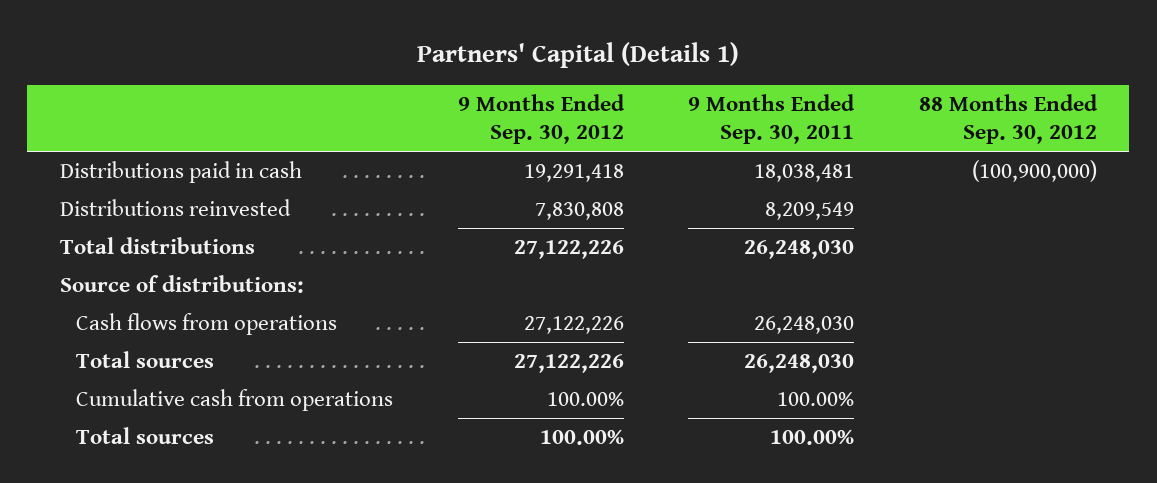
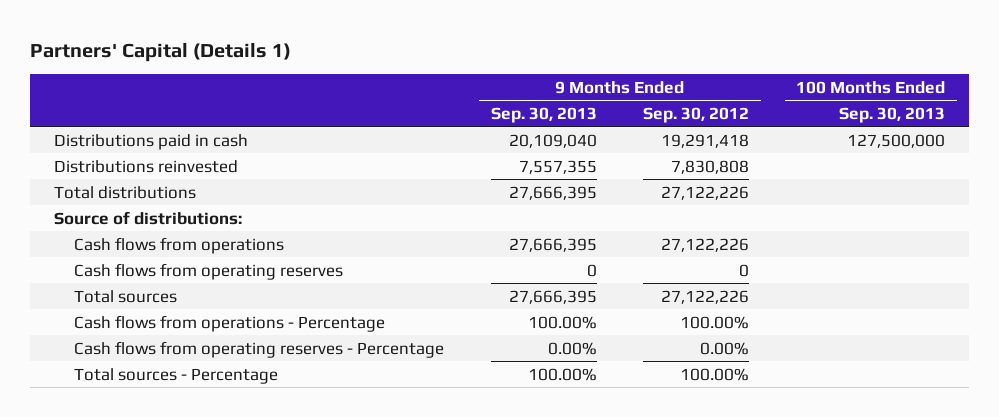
- | 9 Months Ended Sep. 30, 2012 | 9 Months Ended Sep. 30, 2011 | 88 Months Ended Sep. 30, 2012
+ | 9 Months Ended Sep. 30, 2013 | 9 Months Ended Sep. 30, 2012 | 100 Months Ended Sep. 30, 2013
+ Cash flows from operating reserves | 0 | 0 |
- Cumulative cash from operations | 100.00% | 100.00% |
- Total sources | 100.00% | 100.00% |
+ Cash flows from operations - Percentage | 100.00% | 100.00% |
+ Cash flows from operating reserves - Percentage | 0.00% | 0.00% |
+ Total sources - Percentage | 100.00% | 100.00% |

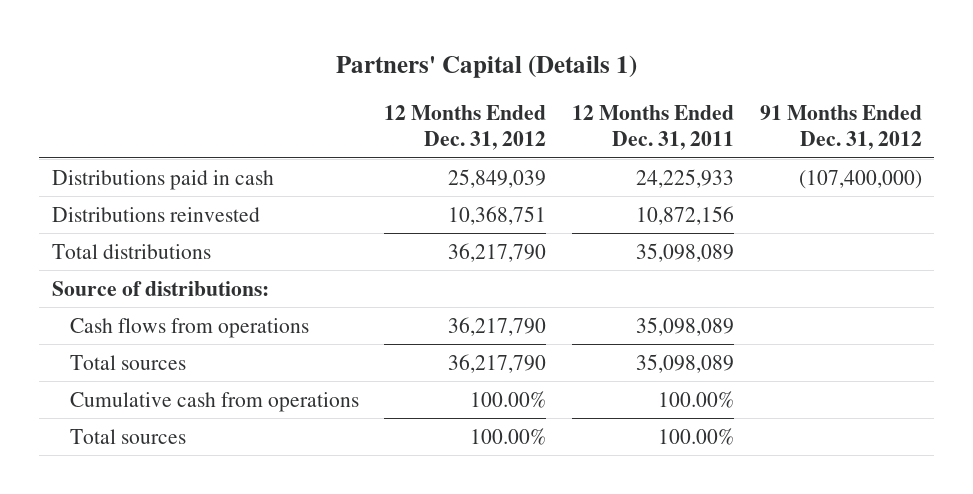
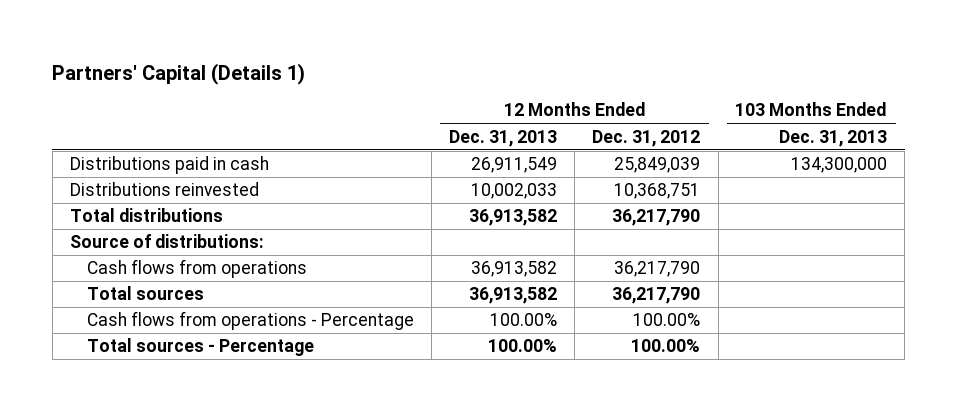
- | 12 Months Ended Dec. 31, 2012 | 12 Months Ended Dec. 31, 2011 | 91 Months Ended Dec. 31, 2012
+ | 12 Months Ended Dec. 31, 2013 | 12 Months Ended Dec. 31, 2012 | 103 Months Ended Dec. 31, 2013
- Cumulative cash from operations | 100.00% | 100.00% |
- Total sources | 100.00% | 100.00% |
+ Cash flows from operations - Percentage | 100.00% | 100.00% |
+ Total sources - Percentage | 100.00% | 100.00% |

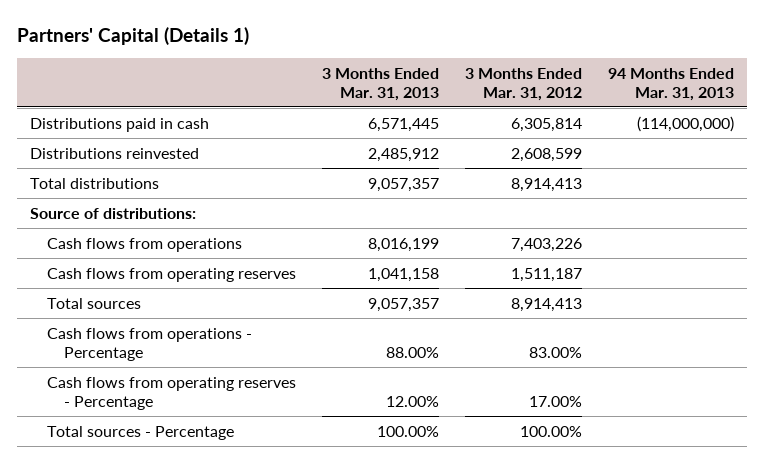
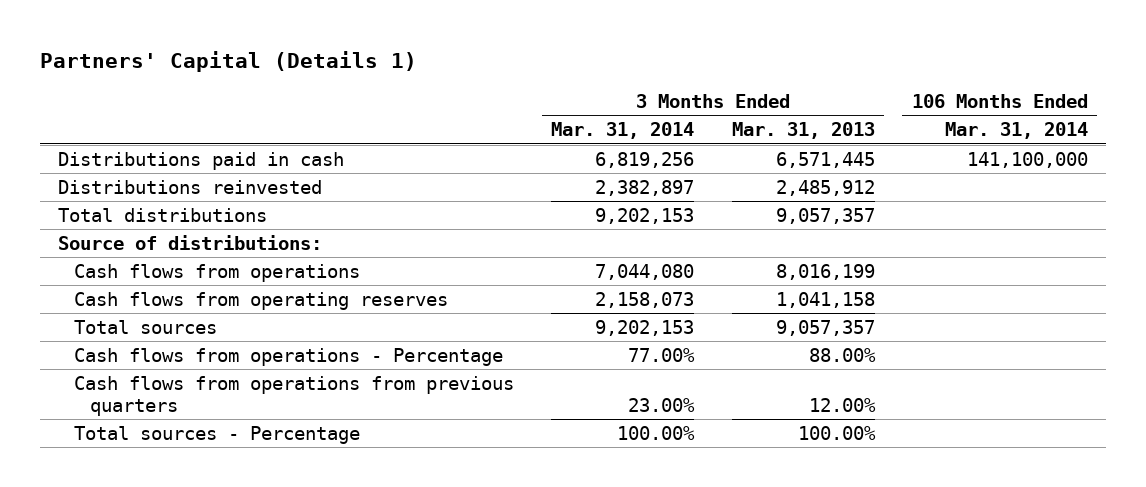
- | 3 Months Ended Mar. 31, 2013 | 3 Months Ended Mar. 31, 2012 | 94 Months Ended Mar. 31, 2013
+ | 3 Months Ended Mar. 31, 2014 | 3 Months Ended Mar. 31, 2013 | 106 Months Ended Mar. 31, 2014
- Cash flows from operating reserves - Percentage | 12.00% | 17.00% |
+ Cash flows from operations from previous quarters | 23.00% | 12.00% |

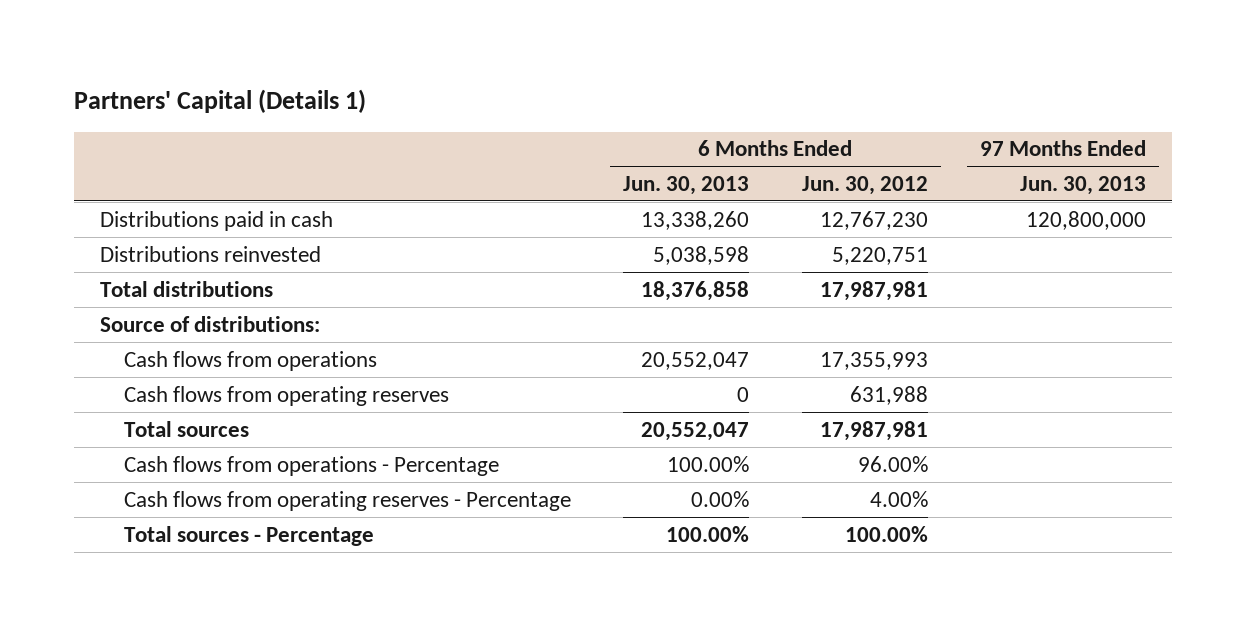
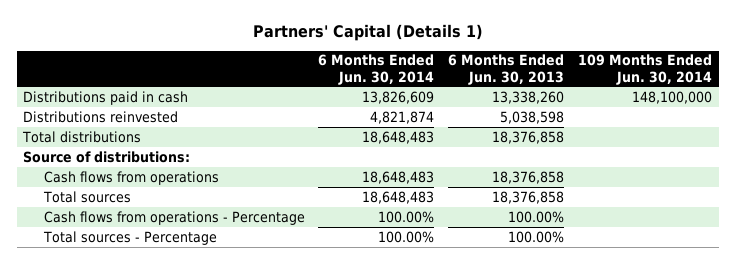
- | 6 Months Ended Jun. 30, 2013 | 6 Months Ended Jun. 30, 2012 | 97 Months Ended Jun. 30, 2013
+ | 6 Months Ended Jun. 30, 2014 | 6 Months Ended Jun. 30, 2013 | 109 Months Ended Jun. 30, 2014
- Cash flows from operations | 20,552,047 | 17,355,993 |
- Cash flows from operating reserves | 0 | 631,988 |
- Total sources | 20,552,047 | 17,987,981 |
+ Cash flows from operations | 18,648,483 | 18,376,858 |
+ Total sources | 18,648,483 | 18,376,858 |
- Cash flows from operating reserves - Percentage | 0.00% | 4.00% |

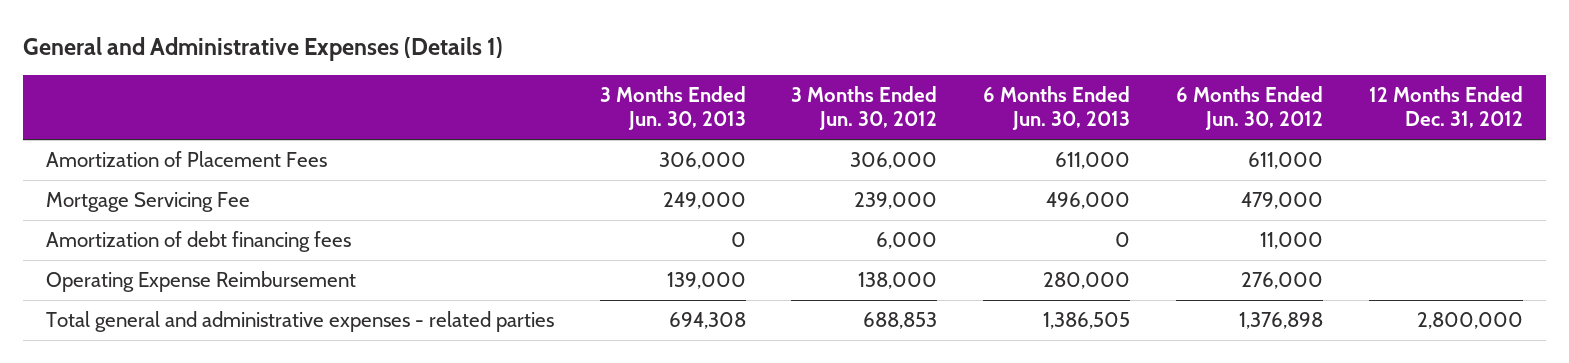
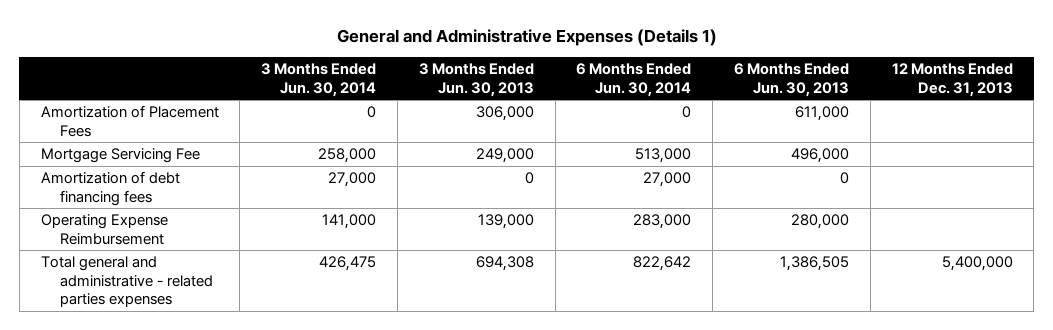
- | 3 Months Ended Jun. 30, 2013 | 3 Months Ended Jun. 30, 2012 | 6 Months Ended Jun. 30, 2013 | 6 Months Ended Jun. 30, 2012 | 12 Months Ended Dec. 31, 2012
+ | 3 Months Ended Jun. 30, 2014 | 3 Months Ended Jun. 30, 2013 | 6 Months Ended Jun. 30, 2014 | 6 Months Ended Jun. 30, 2013 | 12 Months Ended Dec. 31, 2013
- Total general and administrative expenses - related parties | 694,308 | 688,853 | 1,386,505 | 1,376,898 | 2,800,000
+ Total general and administrative - related parties expenses | 426,475 | 694,308 | 822,642 | 1,386,505 | 5,400,000

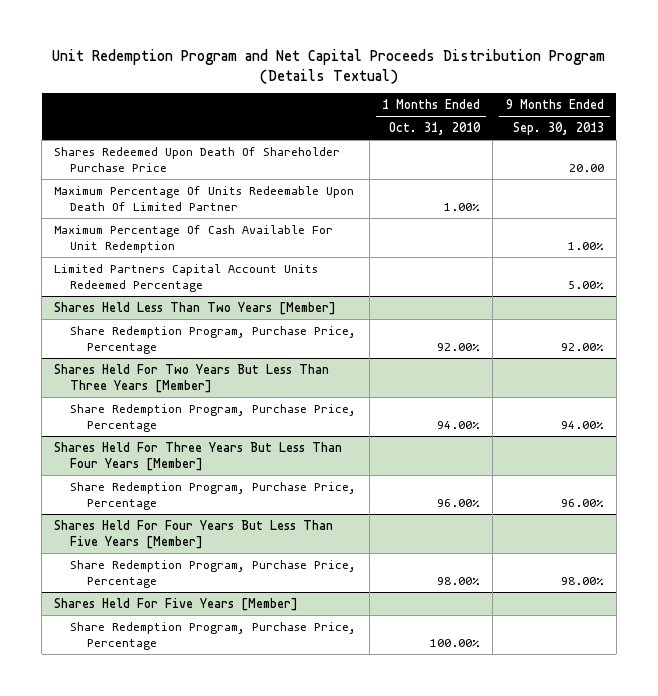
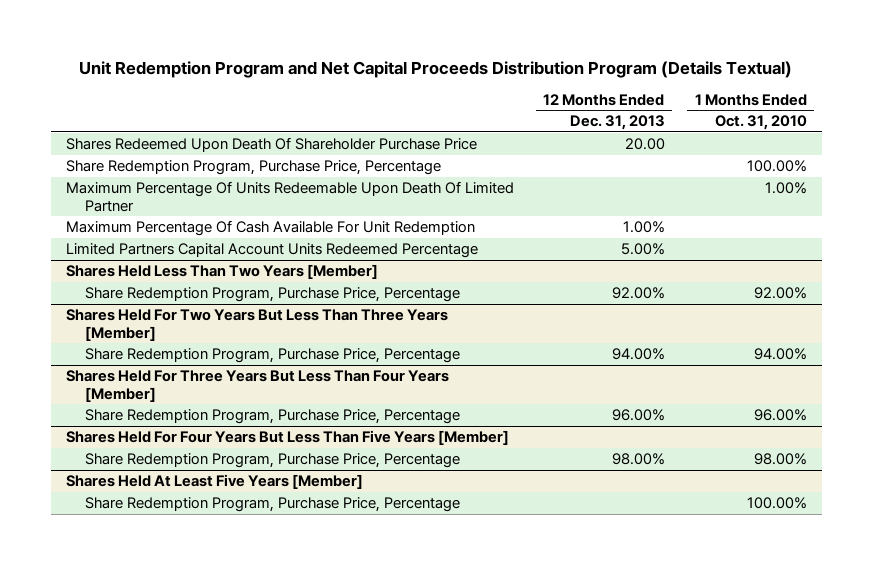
- | 1 Months Ended Oct. 31, 2010 | 9 Months Ended Sep. 30, 2013
+ | 12 Months Ended Dec. 31, 2013 | 1 Months Ended Oct. 31, 2010
+ Share Redemption Program, Purchase Price, Percentage | | 100.00%
- Shares Held For Five Years [Member]
+ Shares Held At Least Five Years [Member]

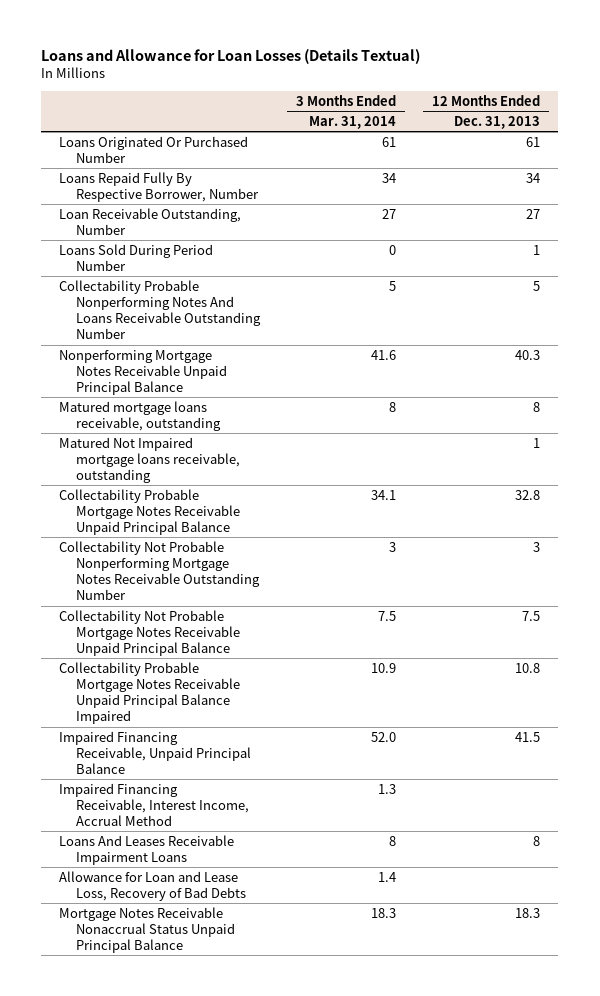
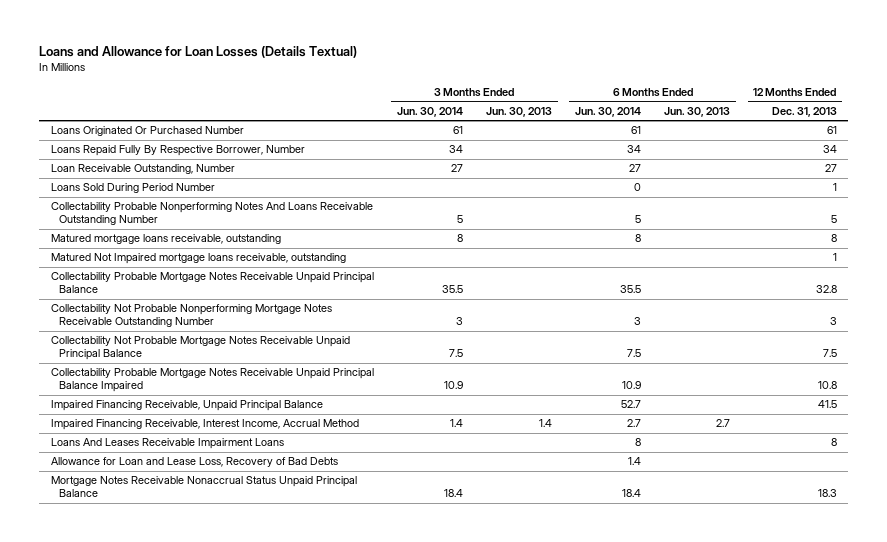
- | 3 Months Ended Mar. 31, 2014 | 12 Months Ended Dec. 31, 2013
+ | 3 Months Ended Jun. 30, 2014 | 3 Months Ended Jun. 30, 2013 | 6 Months Ended Jun. 30, 2014 | 6 Months Ended Jun. 30, 2013 | 12 Months Ended Dec. 31, 2013
- Nonperforming Mortgage Notes Receivable Unpaid Principal Balance | 41.6 | 40.3

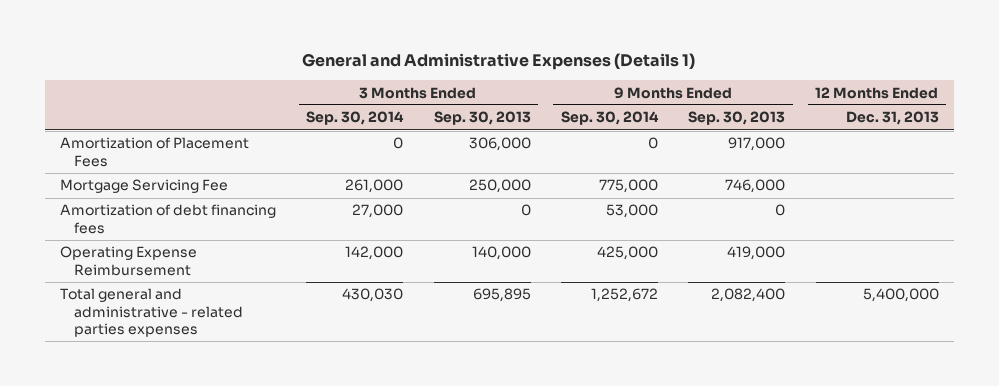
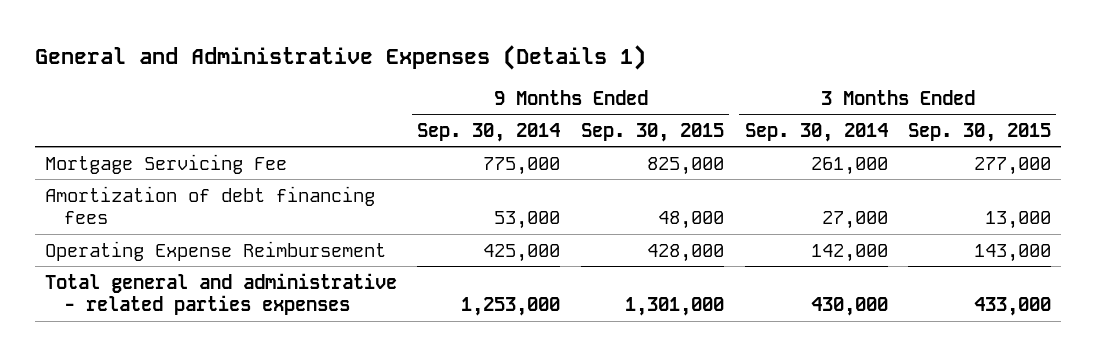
- | 3 Months Ended Sep. 30, 2014 | 3 Months Ended Sep. 30, 2013 | 9 Months Ended Sep. 30, 2014 | 9 Months Ended Sep. 30, 2013 | 12 Months Ended Dec. 31, 2013
+ | 9 Months Ended Sep. 30, 2014 | 9 Months Ended Sep. 30, 2015 | 3 Months Ended Sep. 30, 2014 | 3 Months Ended Sep. 30, 2015
- Amortization of Placement Fees | 0 | 306,000 | 0 | 917,000 |
- Total general and administrative - related parties expenses | 430,030 | 695,895 | 1,252,672 | 2,082,400 | 5,400,000
+ Total general and administrative - related parties expenses | 1,253,000 | 1,301,000 | 430,000 | 433,000

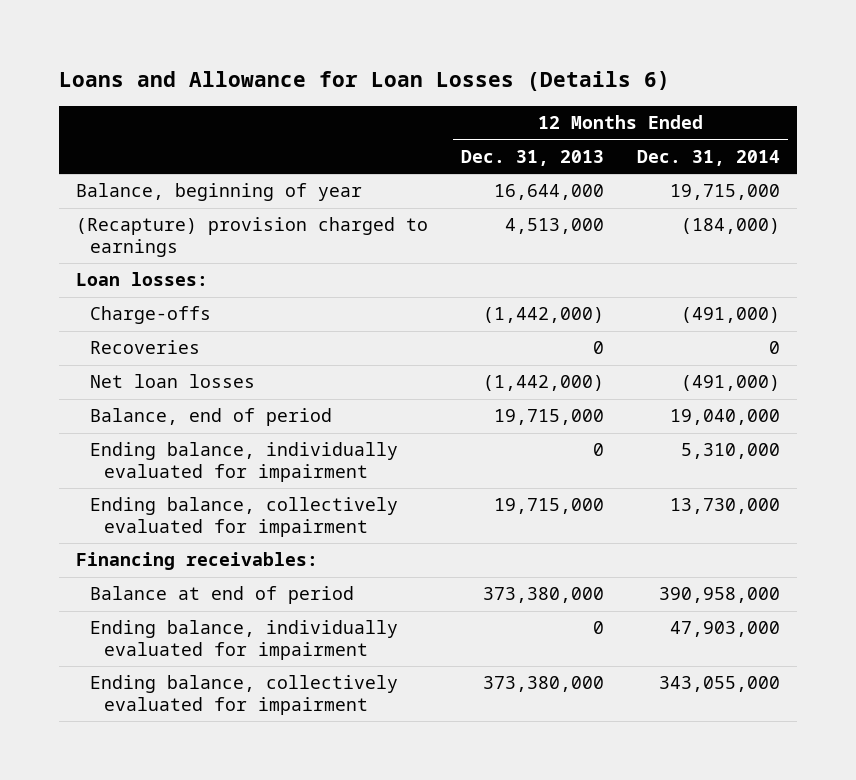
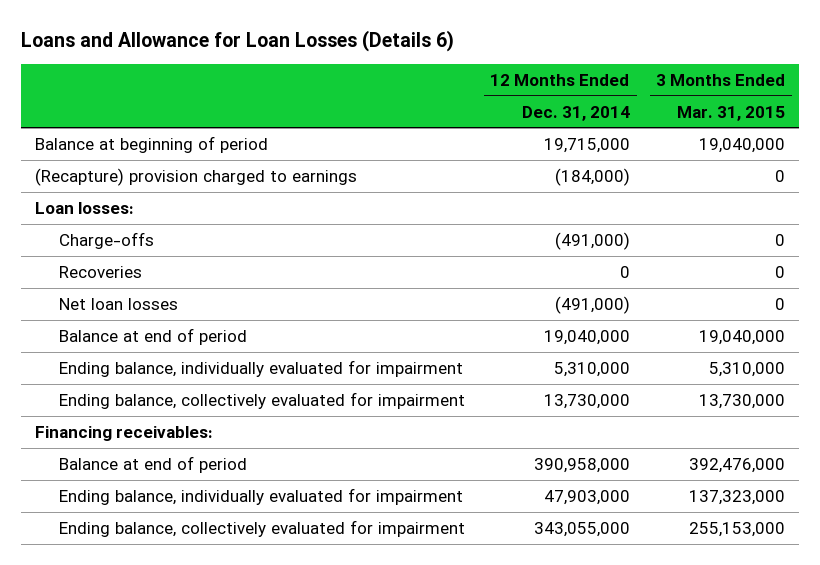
- | 12 Months Ended Dec. 31, 2013 | 12 Months Ended Dec. 31, 2014
+ | 12 Months Ended Dec. 31, 2014 | 3 Months Ended Mar. 31, 2015
- Balance, beginning of year | 16,644,000 | 19,715,000
+ Balance at beginning of period | 19,715,000 | 19,040,000
- Balance, end of period | 19,715,000 | 19,040,000
+ Balance at end of period | 19,040,000 | 19,040,000

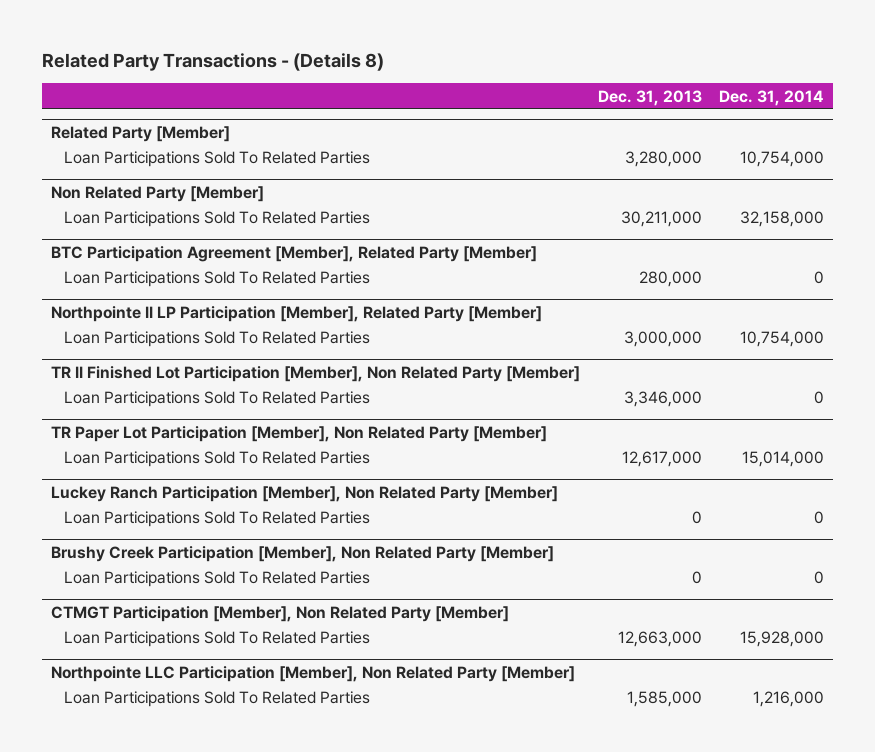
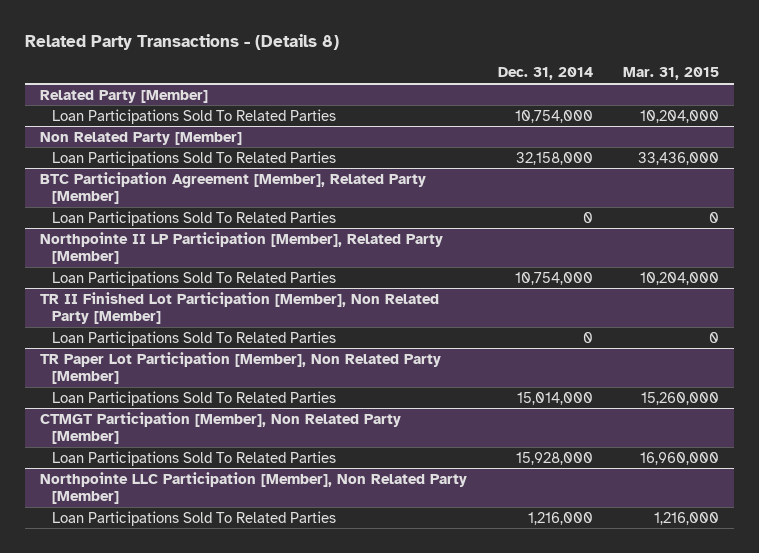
- | Dec. 31, 2013 | Dec. 31, 2014
+ | Dec. 31, 2014 | Mar. 31, 2015
- Luckey Ranch Participation [Member], Non Related Party [Member]
- Loan Participations Sold To Related Parties | 0 | 0
- Brushy Creek Participation [Member], Non Related Party [Member]
- Loan Participations Sold To Related Parties | 0 | 0

